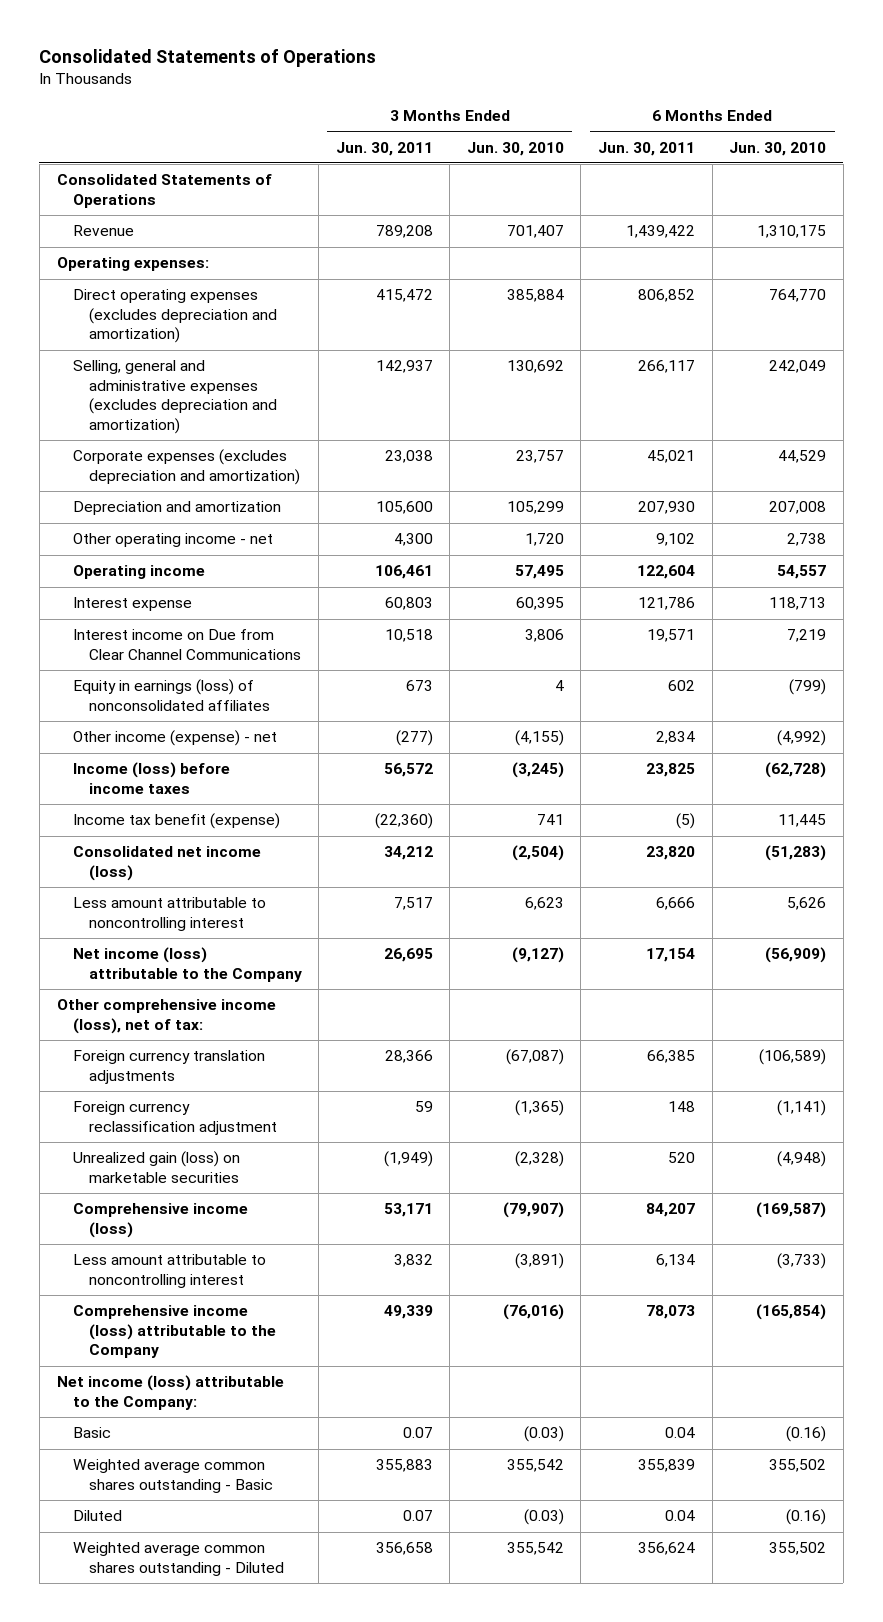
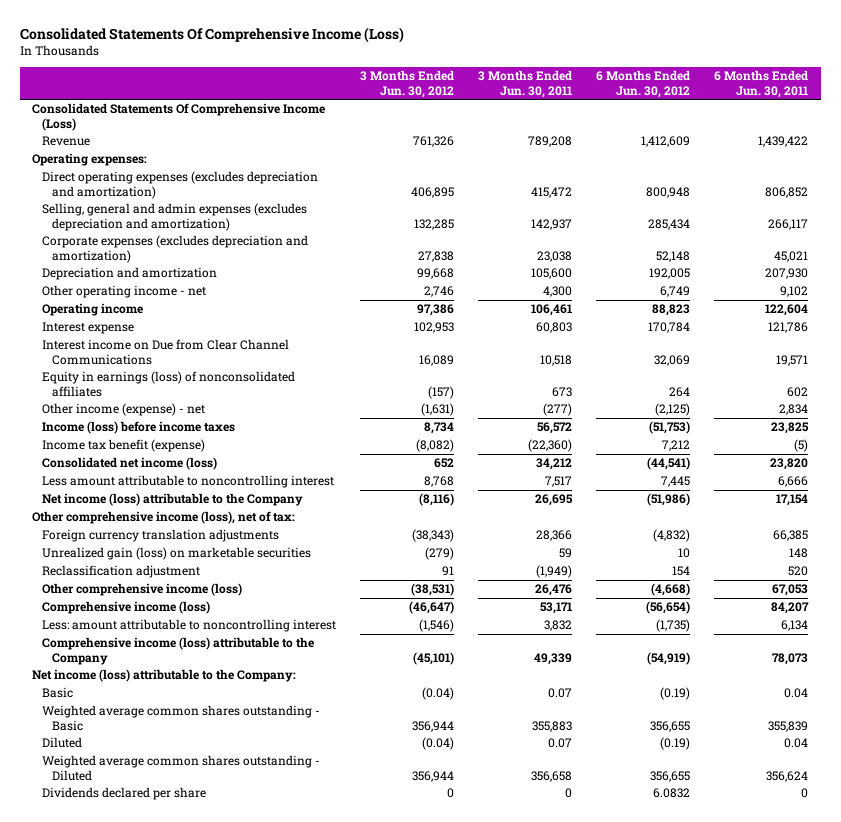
- Consolidated Statements of Operations
+ Consolidated Statements Of Comprehensive Income (Loss)
- | 3 Months Ended Jun. 30, 2011 | 3 Months Ended Jun. 30, 2010 | 6 Months Ended Jun. 30, 2011 | 6 Months Ended Jun. 30, 2010
+ | 3 Months Ended Jun. 30, 2012 | 3 Months Ended Jun. 30, 2011 | 6 Months Ended Jun. 30, 2012 | 6 Months Ended Jun. 30, 2011
- Consolidated Statements of Operations
+ Consolidated Statements Of Comprehensive Income (Loss)
- Selling, general and administrative expenses (excludes depreciation and amortization) | 142,937 | 130,692 | 266,117 | 242,049
+ Selling, general and admin expenses (excludes depreciation and amortization) | 132,285 | 142,937 | 285,434 | 266,117
- Foreign currency reclassification adjustment | 59 | (1,365) | 148 | (1,141)
- Unrealized gain (loss) on marketable securities | (1,949) | (2,328) | 520 | (4,948)
+ Unrealized gain (loss) on marketable securities | (279) | 59 | 10 | 148
+ Reclassification adjustment | 91 | (1,949) | 154 | 520
+ Other comprehensive income (loss) | (38,531) | 26,476 | (4,668) | 67,053
- Less amount attributable to noncontrolling interest | 3,832 | (3,891) | 6,134 | (3,733)
+ Less: amount attributable to noncontrolling interest | (1,546) | 3,832 | (1,735) | 6,134
+ Dividends declared per share | 0 | 0 | 6.0832 | 0

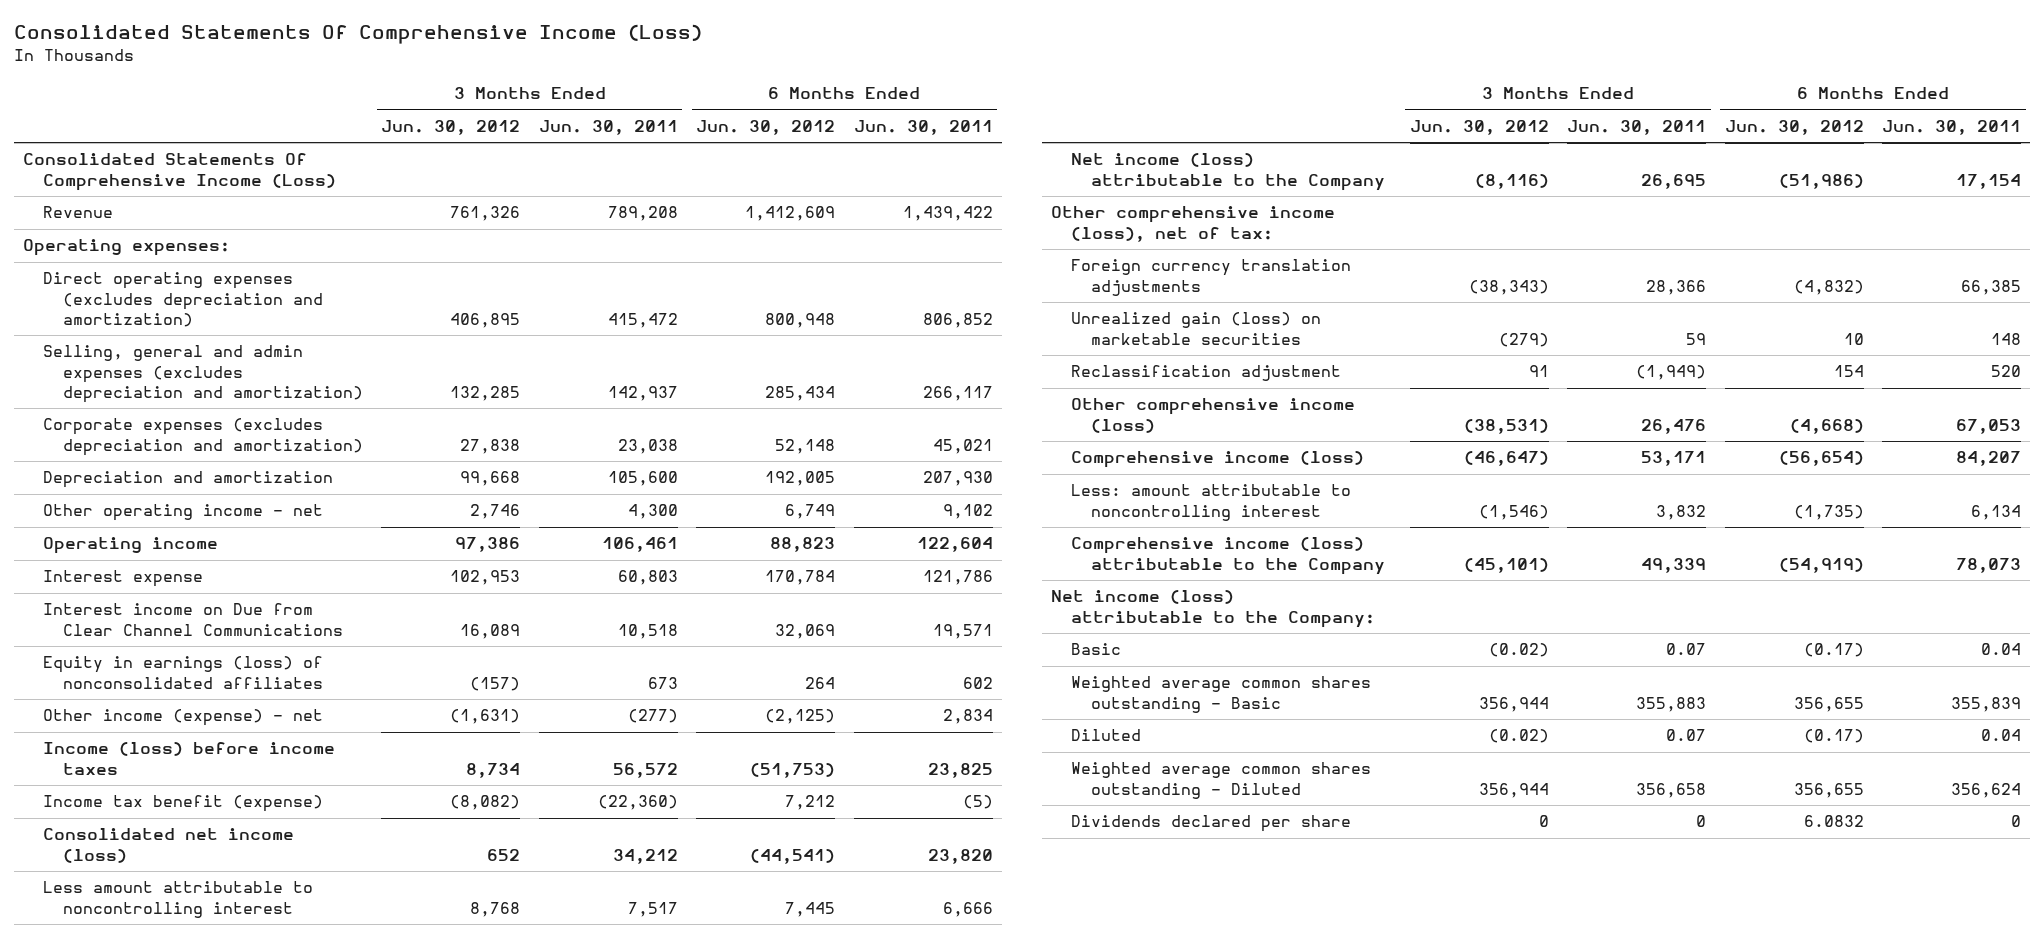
- Basic | (0.04) | 0.07 | (0.19) | 0.04
+ Basic | (0.02) | 0.07 | (0.17) | 0.04
- Diluted | (0.04) | 0.07 | (0.19) | 0.04
+ Diluted | (0.02) | 0.07 | (0.17) | 0.04

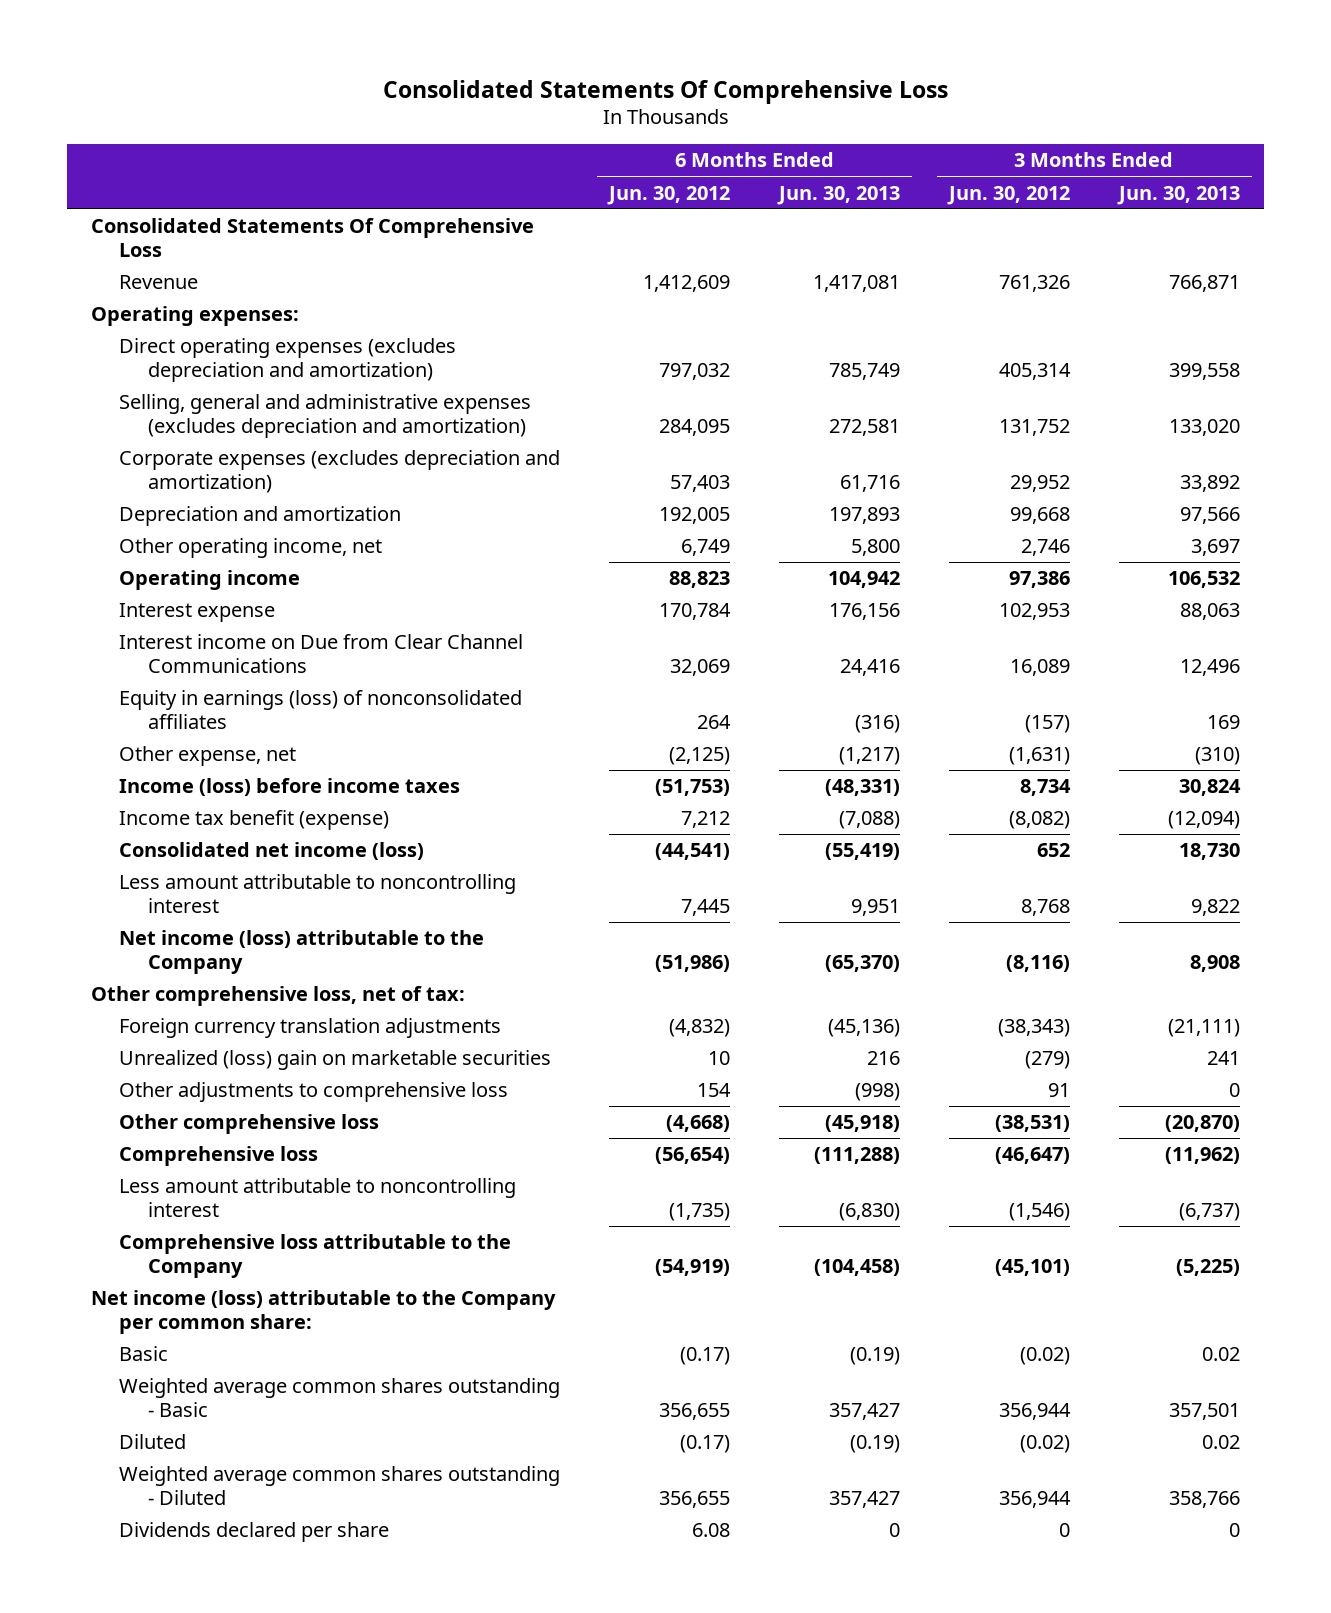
- Consolidated Statements Of Comprehensive Income (Loss)
+ Consolidated Statements Of Comprehensive Loss
- | 3 Months Ended Jun. 30, 2012 | 3 Months Ended Jun. 30, 2011 | 6 Months Ended Jun. 30, 2012 | 6 Months Ended Jun. 30, 2011
+ | 6 Months Ended Jun. 30, 2012 | 6 Months Ended Jun. 30, 2013 | 3 Months Ended Jun. 30, 2012 | 3 Months Ended Jun. 30, 2013
- Consolidated Statements Of Comprehensive Income (Loss)
+ Consolidated Statements Of Comprehensive Loss
- Direct operating expenses (excludes depreciation and amortization) | 406,895 | 415,472 | 800,948 | 806,852
- Selling, general and admin expenses (excludes depreciation and amortization) | 132,285 | 142,937 | 285,434 | 266,117
- Corporate expenses (excludes depreciation and amortization) | 27,838 | 23,038 | 52,148 | 45,021
+ Direct operating expenses (excludes depreciation and amortization) | 797,032 | 785,749 | 405,314 | 399,558
+ Selling, general and administrative expenses (excludes depreciation and amortization) | 284,095 | 272,581 | 131,752 | 133,020
+ Corporate expenses (excludes depreciation and amortization) | 57,403 | 61,716 | 29,952 | 33,892
- Other operating income - net | 2,746 | 4,300 | 6,749 | 9,102
+ Other operating income, net | 6,749 | 5,800 | 2,746 | 3,697
- Other income (expense) - net | (1,631) | (277) | (2,125) | 2,834
+ Other expense, net | (2,125) | (1,217) | (1,631) | (310)
- Other comprehensive income (loss), net of tax:
+ Other comprehensive loss, net of tax:
- Unrealized gain (loss) on marketable securities | (279) | 59 | 10 | 148
- Reclassification adjustment | 91 | (1,949) | 154 | 520
- Other comprehensive income (loss) | (38,531) | 26,476 | (4,668) | 67,053
- Comprehensive income (loss) | (46,647) | 53,171 | (56,654) | 84,207
- Less: amount attributable to noncontrolling interest | (1,546) | 3,832 | (1,735) | 6,134
- Comprehensive income (loss) attributable to the Company | (45,101) | 49,339 | (54,919) | 78,073
- Net income (loss) attributable to the Company:
+ Unrealized (loss) gain on marketable securities | 10 | 216 | (279) | 241
+ Other adjustments to comprehensive loss | 154 | (998) | 91 | 0
+ Other comprehensive loss | (4,668) | (45,918) | (38,531) | (20,870)
+ Comprehensive loss | (56,654) | (111,288) | (46,647) | (11,962)
+ Less amount attributable to noncontrolling interest | (1,735) | (6,830) | (1,546) | (6,737)
+ Comprehensive loss attributable to the Company | (54,919) | (104,458) | (45,101) | (5,225)
+ Net income (loss) attributable to the Company per common share:
- Dividends declared per share | 0 | 0 | 6.0832 | 0
+ Dividends declared per share | 6.08 | 0 | 0 | 0

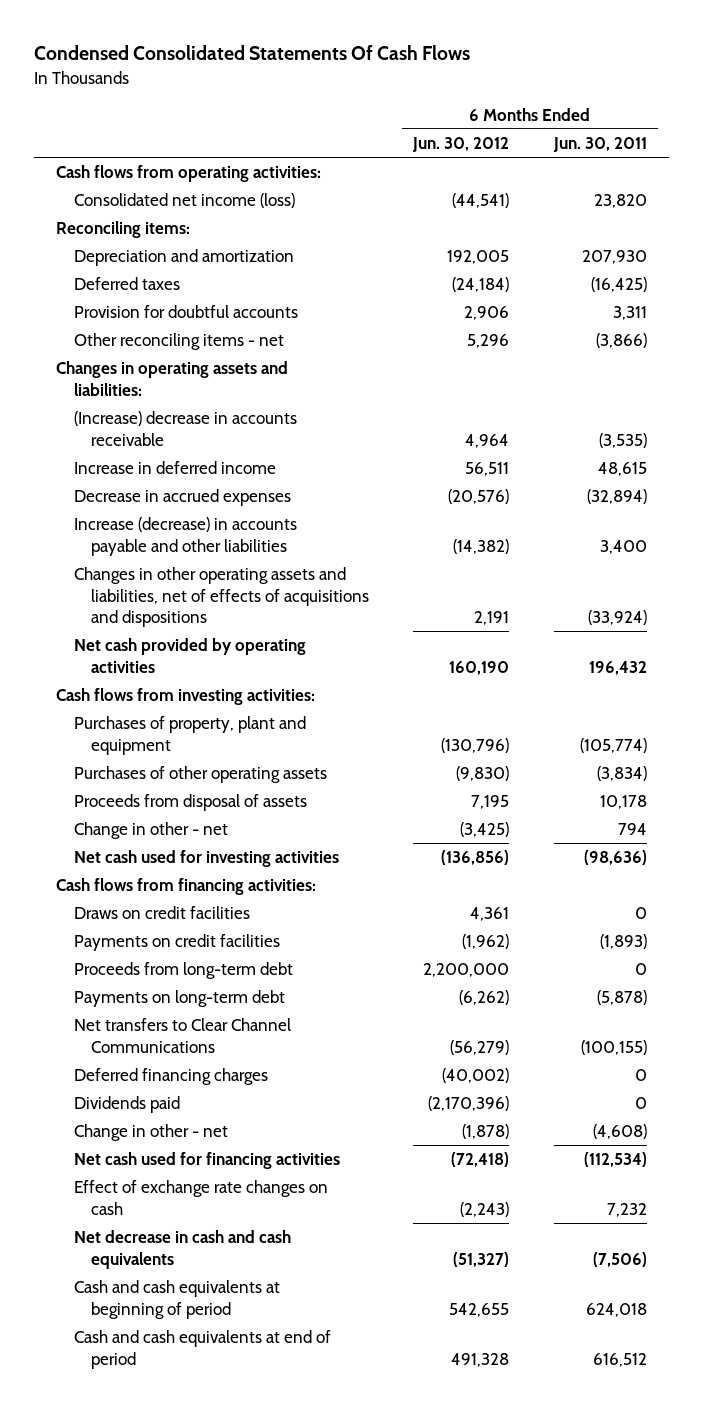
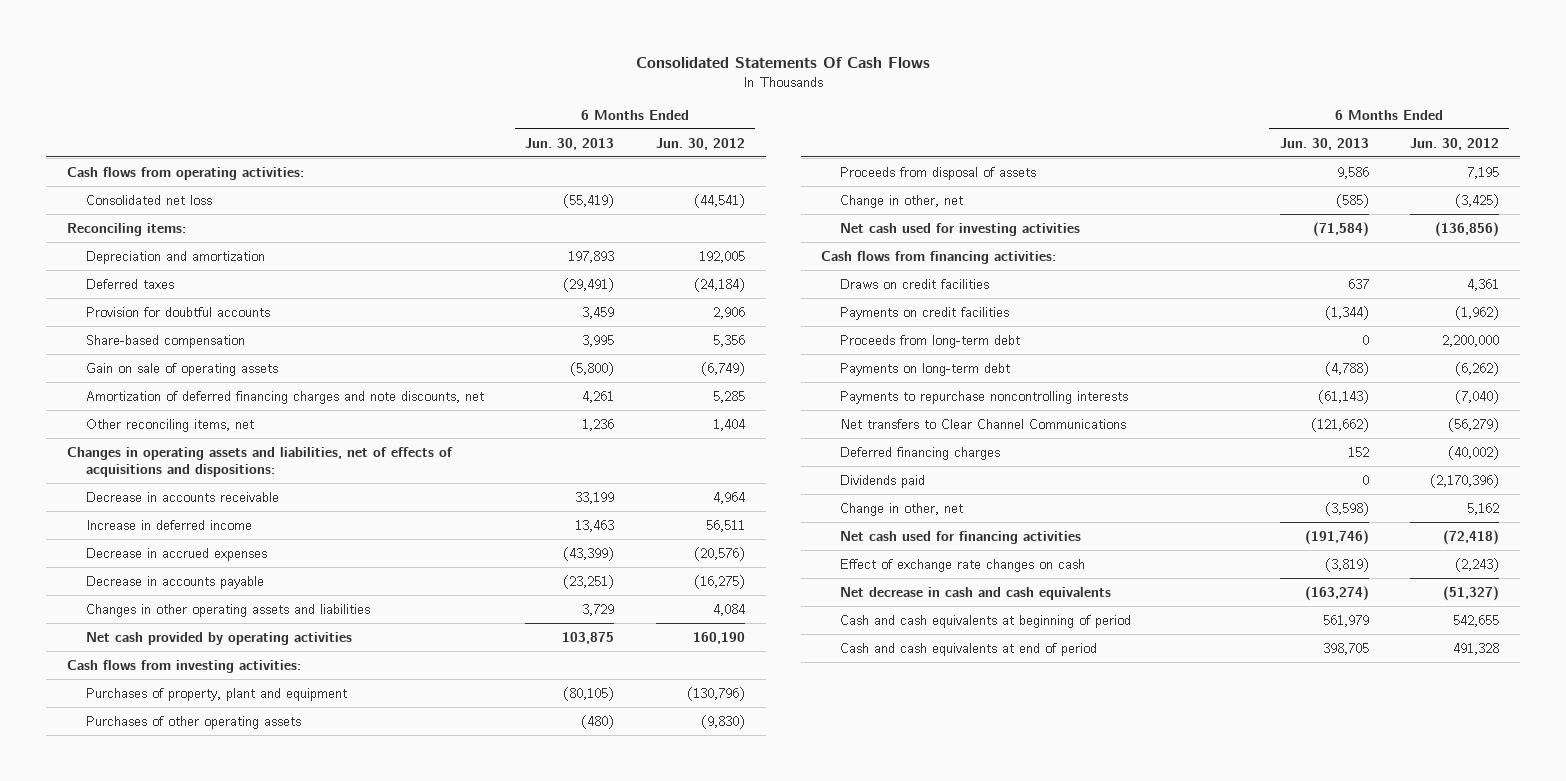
- Condensed Consolidated Statements Of Cash Flows
+ Consolidated Statements Of Cash Flows
- | 6 Months Ended Jun. 30, 2012 | 6 Months Ended Jun. 30, 2011
+ | 6 Months Ended Jun. 30, 2013 | 6 Months Ended Jun. 30, 2012
- Consolidated net income (loss) | (44,541) | 23,820
+ Consolidated net loss | (55,419) | (44,541)
- Other reconciling items - net | 5,296 | (3,866)
- Changes in operating assets and liabilities:
- (Increase) decrease in accounts receivable | 4,964 | (3,535)
+ Share-based compensation | 3,995 | 5,356
+ Gain on sale of operating assets | (5,800) | (6,749)
+ Amortization of deferred financing charges and note discounts, net | 4,261 | 5,285
+ Other reconciling items, net | 1,236 | 1,404
+ Changes in operating assets and liabilities, net of effects of acquisitions and dispositions:
+ Decrease in accounts receivable | 33,199 | 4,964
- Increase (decrease) in accounts payable and other liabilities | (14,382) | 3,400
- Changes in other operating assets and liabilities, net of effects of acquisitions and dispositions | 2,191 | (33,924)
+ Decrease in accounts payable | (23,251) | (16,275)
+ Changes in other operating assets and liabilities | 3,729 | 4,084
- Change in other - net | (3,425) | 794
+ Change in other, net | (585) | (3,425)
+ Payments to repurchase noncontrolling interests | (61,143) | (7,040)
- Change in other - net | (1,878) | (4,608)
+ Change in other, net | (3,598) | 5,162

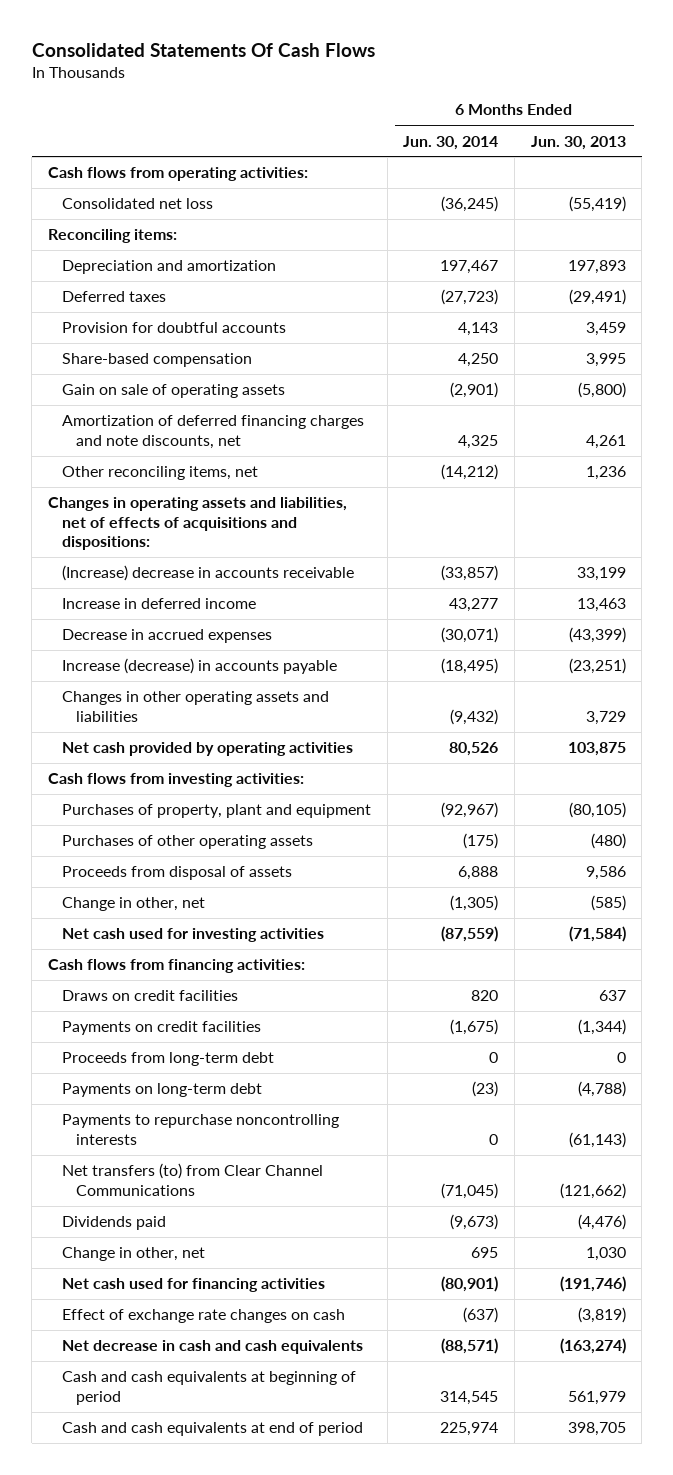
- | 6 Months Ended Jun. 30, 2013 | 6 Months Ended Jun. 30, 2012
+ | 6 Months Ended Jun. 30, 2014 | 6 Months Ended Jun. 30, 2013
- Decrease in accounts receivable | 33,199 | 4,964
+ (Increase) decrease in accounts receivable | (33,857) | 33,199
- Decrease in accounts payable | (23,251) | (16,275)
+ Increase (decrease) in accounts payable | (18,495) | (23,251)
- Net transfers to Clear Channel Communications | (121,662) | (56,279)
- Deferred financing charges | 152 | (40,002)
- Dividends paid | 0 | (2,170,396)
- Change in other, net | (3,598) | 5,162
+ Net transfers (to) from Clear Channel Communications | (71,045) | (121,662)
+ Dividends paid | (9,673) | (4,476)
+ Change in other, net | 695 | 1,030

